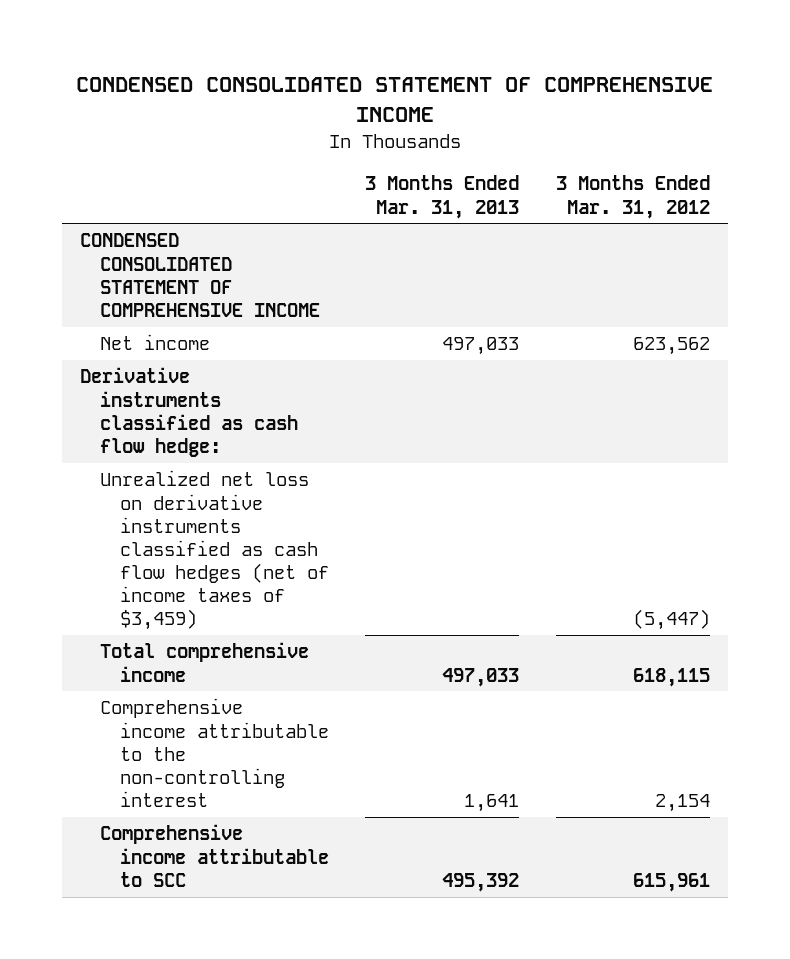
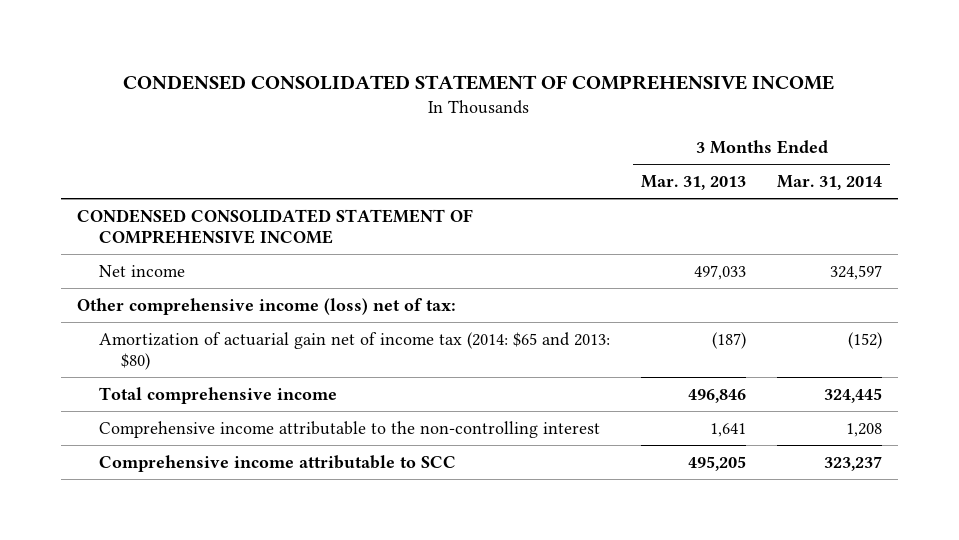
- | 3 Months Ended Mar. 31, 2013 | 3 Months Ended Mar. 31, 2012
+ | 3 Months Ended Mar. 31, 2013 | 3 Months Ended Mar. 31, 2014
- Derivative instruments classified as cash flow hedge:
- Unrealized net loss on derivative instruments classified as cash flow hedges (net of income taxes of $3,459) | | (5,447)
- Total comprehensive income | 497,033 | 618,115
+ Other comprehensive income (loss) net of tax:
+ Amortization of actuarial gain net of income tax (2014: $65 and 2013: $80) | (187) | (152)
+ Total comprehensive income | 496,846 | 324,445
- Comprehensive income attributable to SCC | 495,392 | 615,961
+ Comprehensive income attributable to SCC | 495,205 | 323,237

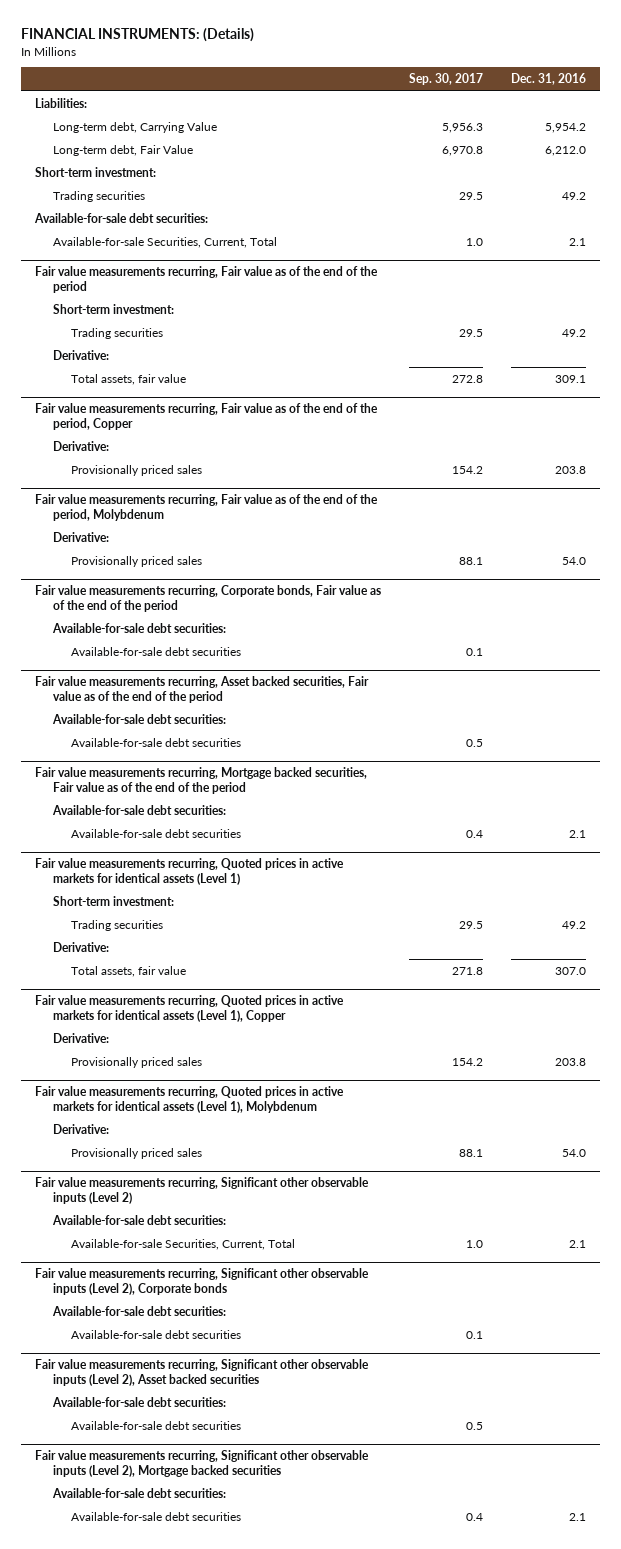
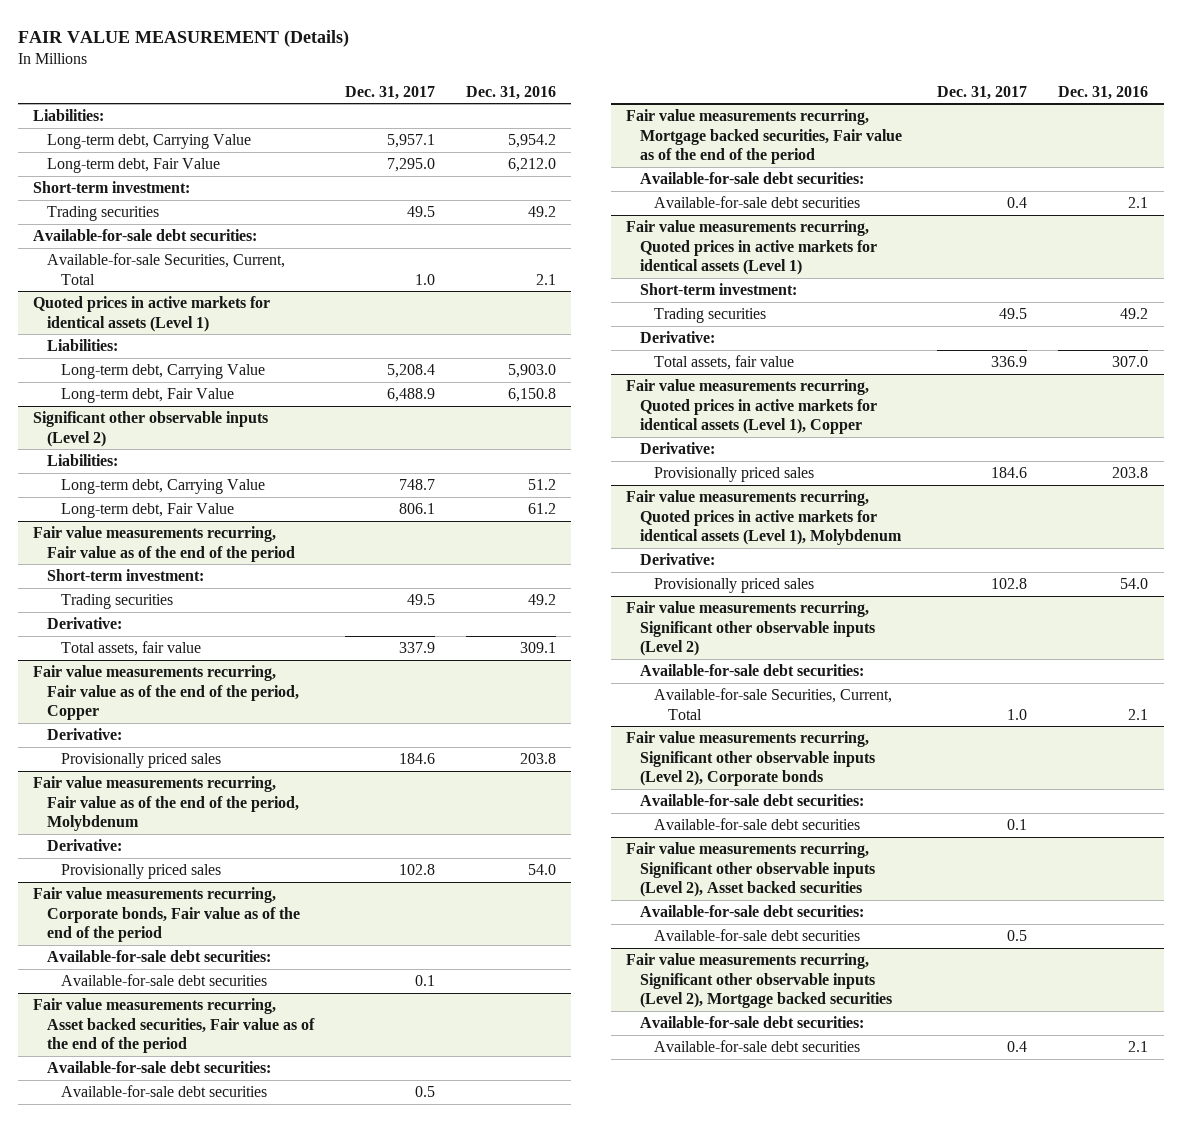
- FINANCIAL INSTRUMENTS: (Details)
+ FAIR VALUE MEASUREMENT (Details)
- | Sep. 30, 2017 | Dec. 31, 2016
+ | Dec. 31, 2017 | Dec. 31, 2016
+ Quoted prices in active markets for identical assets (Level 1)
+ Liabilities:
+ Long-term debt, Carrying Value | 5,208.4 | 5,903.0
+ Long-term debt, Fair Value | 6,488.9 | 6,150.8
+ Significant other observable inputs (Level 2)
+ Liabilities:
+ Long-term debt, Carrying Value | 748.7 | 51.2
+ Long-term debt, Fair Value | 806.1 | 61.2

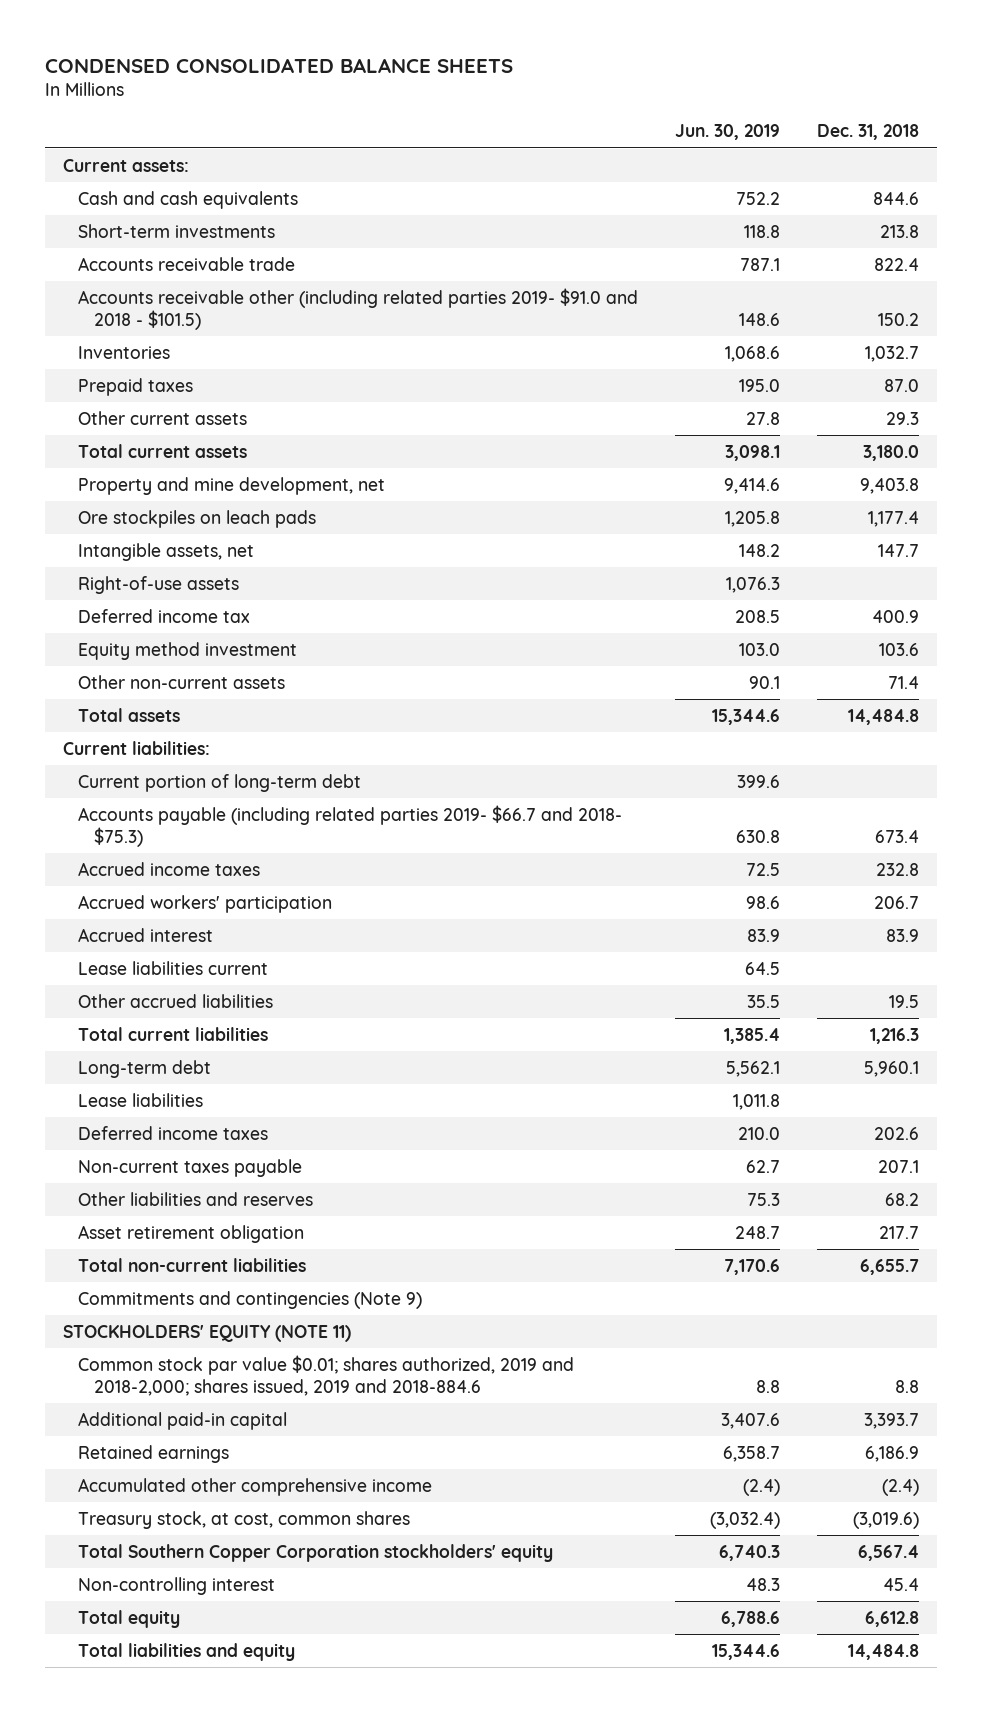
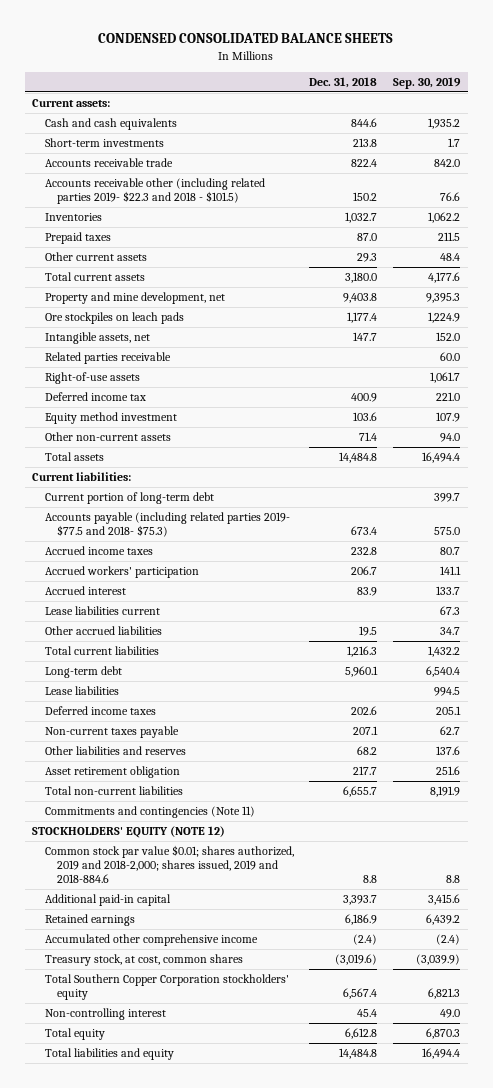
- | Jun. 30, 2019 | Dec. 31, 2018
+ | Dec. 31, 2018 | Sep. 30, 2019
- Accounts receivable other (including related parties 2019- $91.0 and 2018 - $101.5) | 148.6 | 150.2
+ Accounts receivable other (including related parties 2019- $22.3 and 2018 - $101.5) | 150.2 | 76.6
+ Related parties receivable | | 60.0
- Accounts payable (including related parties 2019- $66.7 and 2018- $75.3) | 630.8 | 673.4
+ Accounts payable (including related parties 2019- $77.5 and 2018- $75.3) | 673.4 | 575.0
- Commitments and contingencies (Note 9)
- STOCKHOLDERS' EQUITY (NOTE 11)
+ Commitments and contingencies (Note 11)
+ STOCKHOLDERS' EQUITY (NOTE 12)

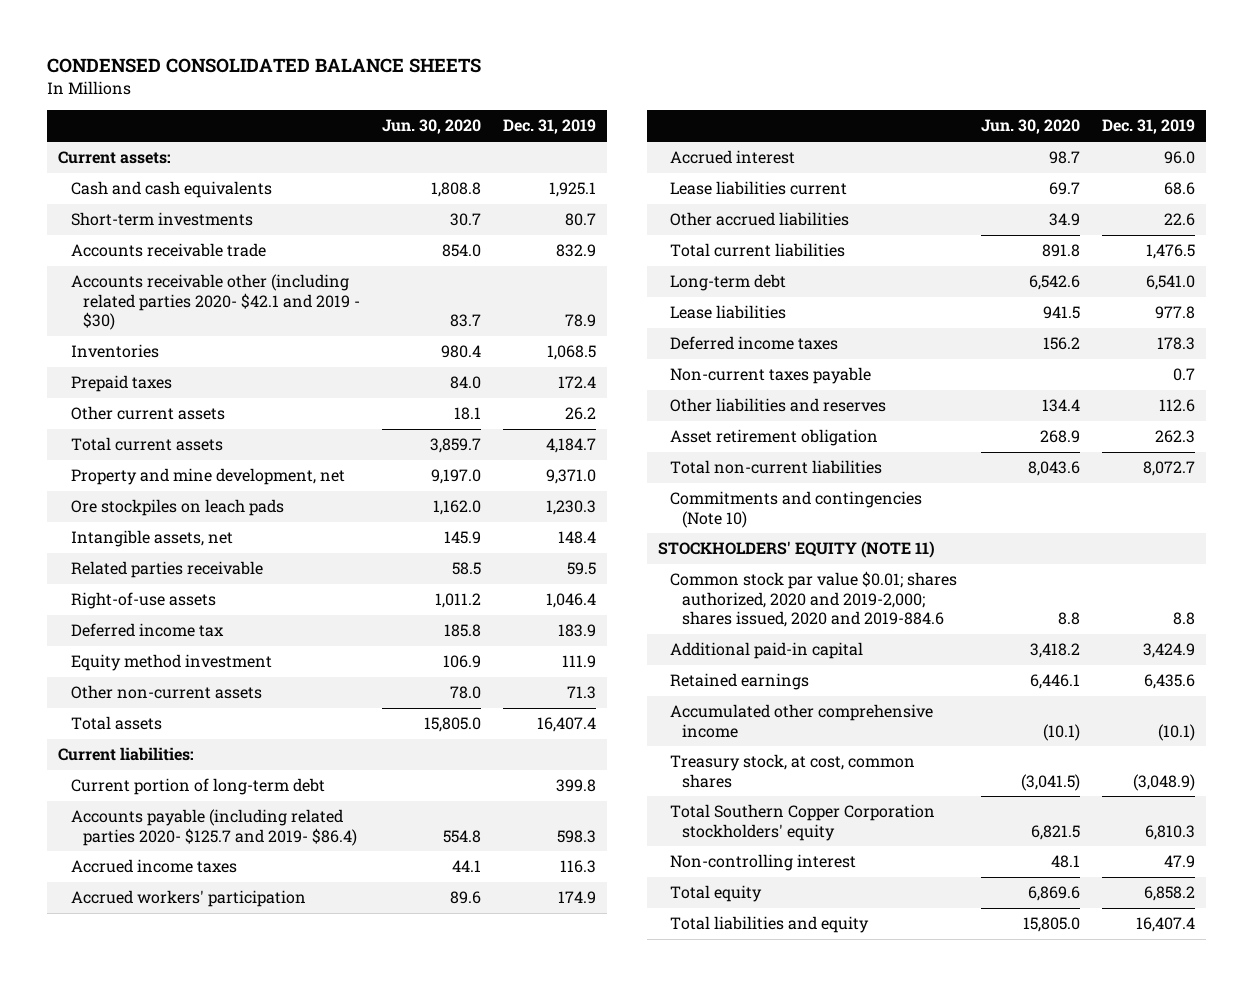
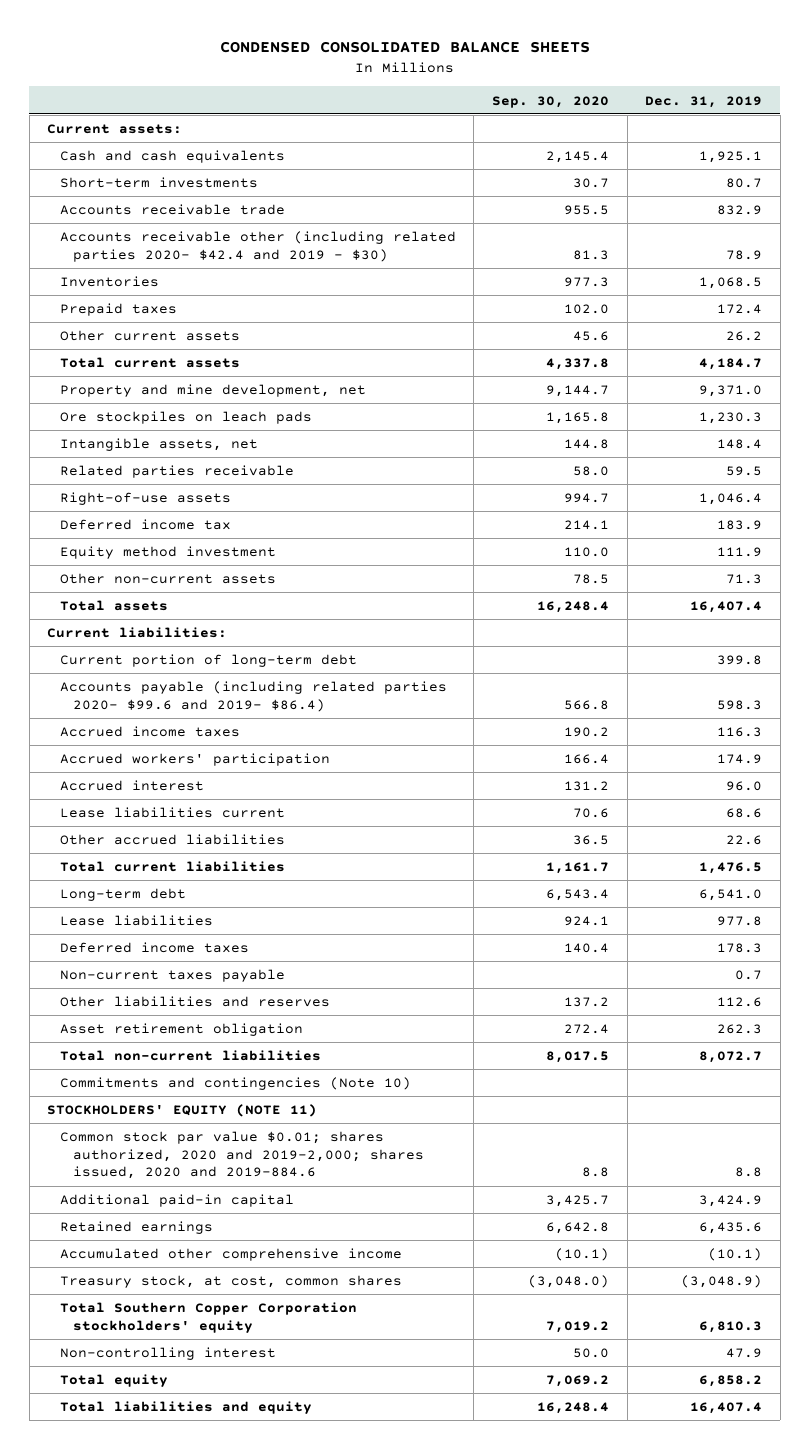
- | Jun. 30, 2020 | Dec. 31, 2019
+ | Sep. 30, 2020 | Dec. 31, 2019
- Accounts receivable other (including related parties 2020- $42.1 and 2019 - $30) | 83.7 | 78.9
+ Accounts receivable other (including related parties 2020- $42.4 and 2019 - $30) | 81.3 | 78.9
- Accounts payable (including related parties 2020- $125.7 and 2019- $86.4) | 554.8 | 598.3
+ Accounts payable (including related parties 2020- $99.6 and 2019- $86.4) | 566.8 | 598.3

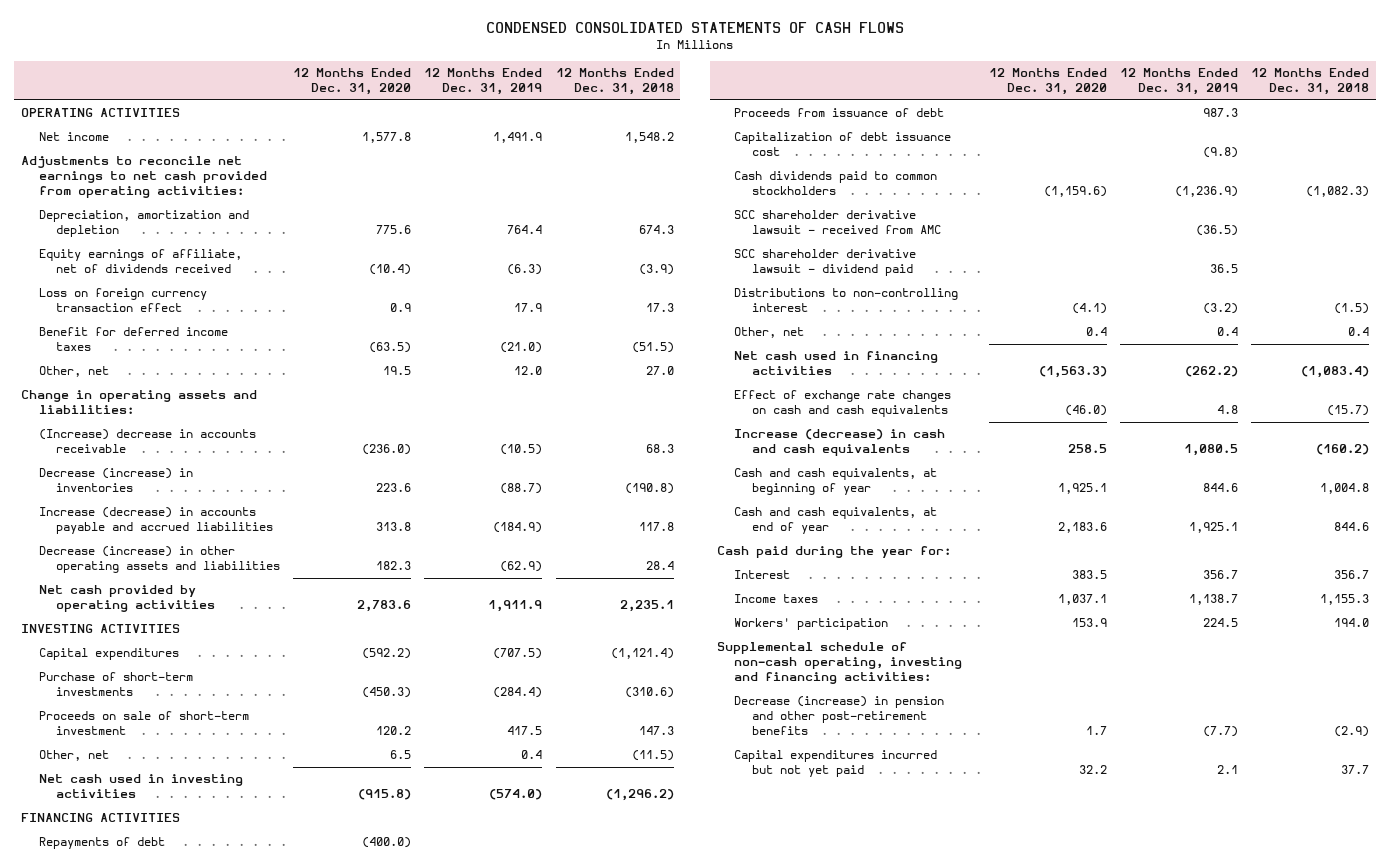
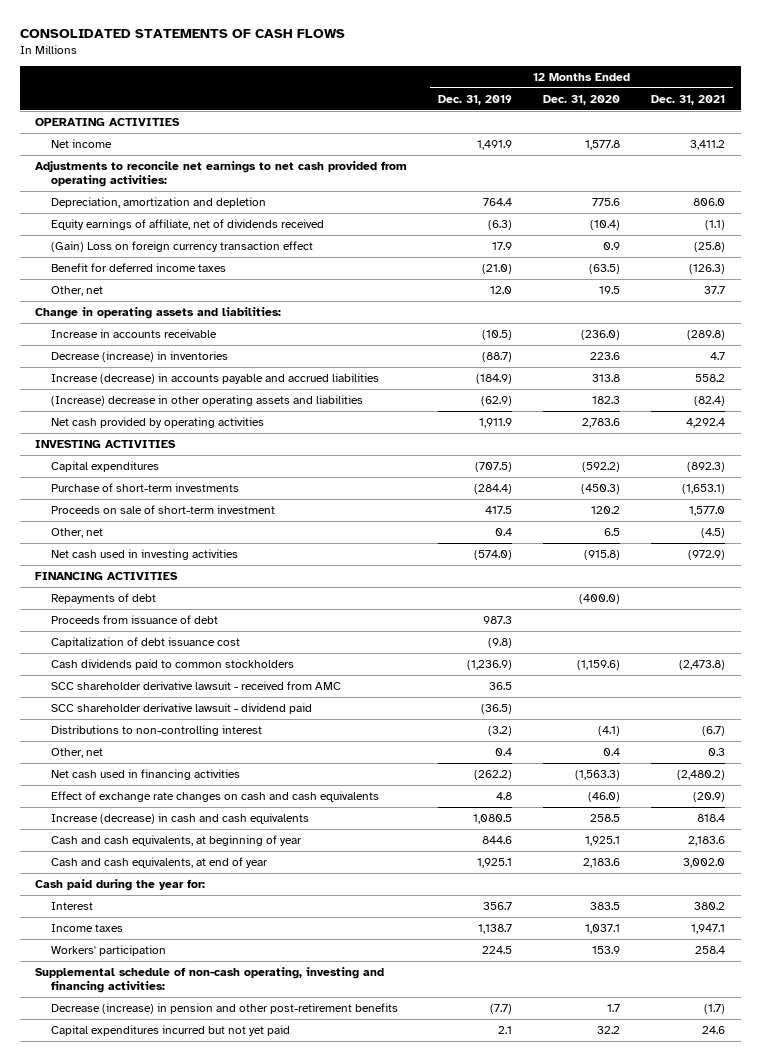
- CONDENSED CONSOLIDATED STATEMENTS OF CASH FLOWS
+ CONSOLIDATED STATEMENTS OF CASH FLOWS
- | 12 Months Ended Dec. 31, 2020 | 12 Months Ended Dec. 31, 2019 | 12 Months Ended Dec. 31, 2018
+ | 12 Months Ended Dec. 31, 2019 | 12 Months Ended Dec. 31, 2020 | 12 Months Ended Dec. 31, 2021
- Loss on foreign currency transaction effect | 0.9 | 17.9 | 17.3
+ (Gain) Loss on foreign currency transaction effect | 17.9 | 0.9 | (25.8)
- (Increase) decrease in accounts receivable | (236.0) | (10.5) | 68.3
+ Increase in accounts receivable | (10.5) | (236.0) | (289.8)
- Decrease (increase) in other operating assets and liabilities | 182.3 | (62.9) | 28.4
+ (Increase) decrease in other operating assets and liabilities | (62.9) | 182.3 | (82.4)
- SCC shareholder derivative lawsuit - received from AMC | | (36.5) |
- SCC shareholder derivative lawsuit - dividend paid | | 36.5 |
+ SCC shareholder derivative lawsuit - received from AMC | 36.5 | |
+ SCC shareholder derivative lawsuit - dividend paid | (36.5) | |

